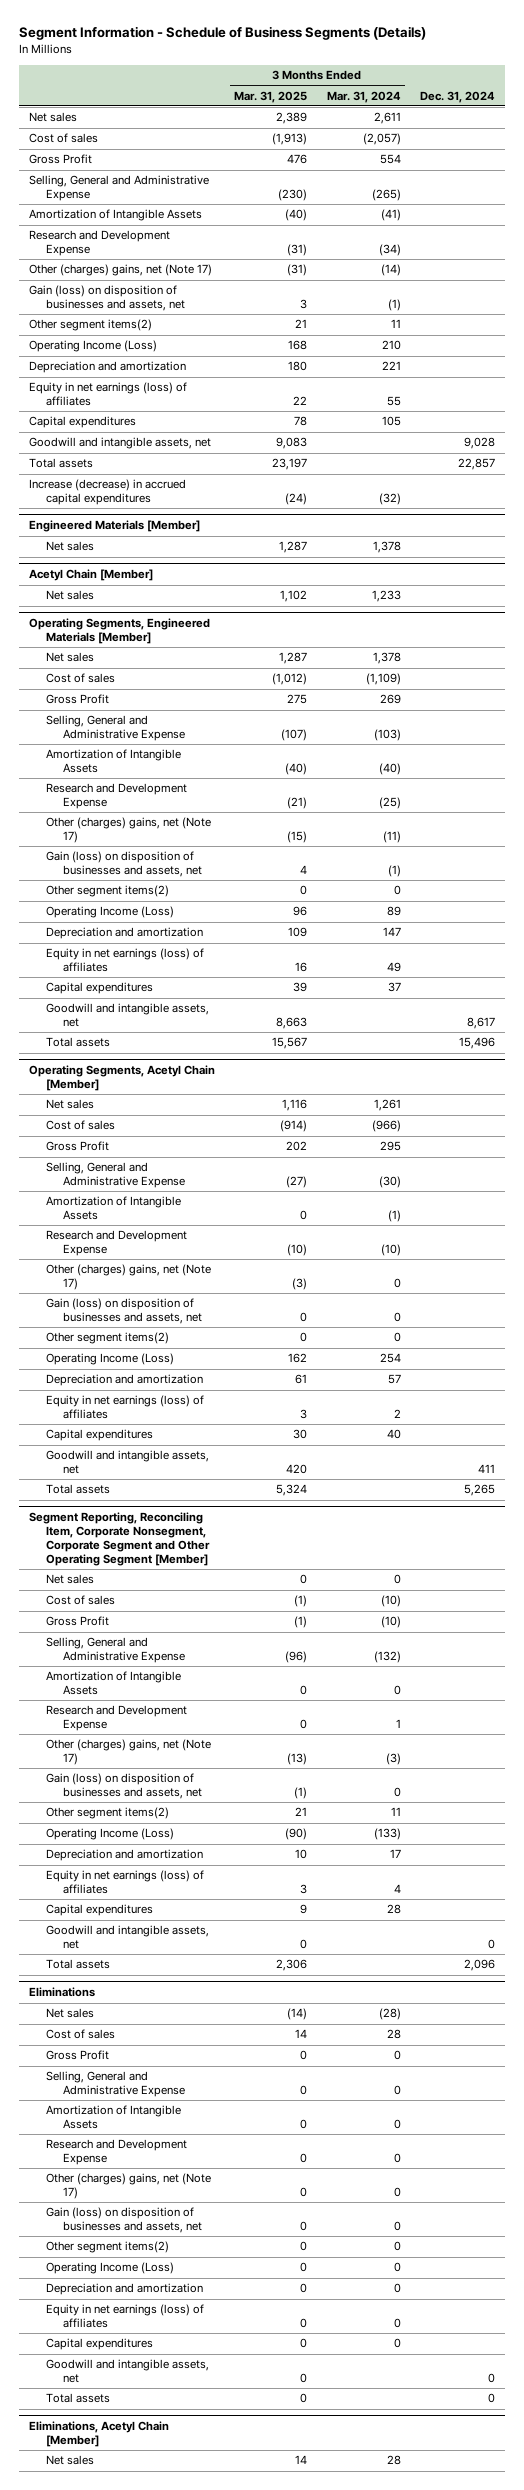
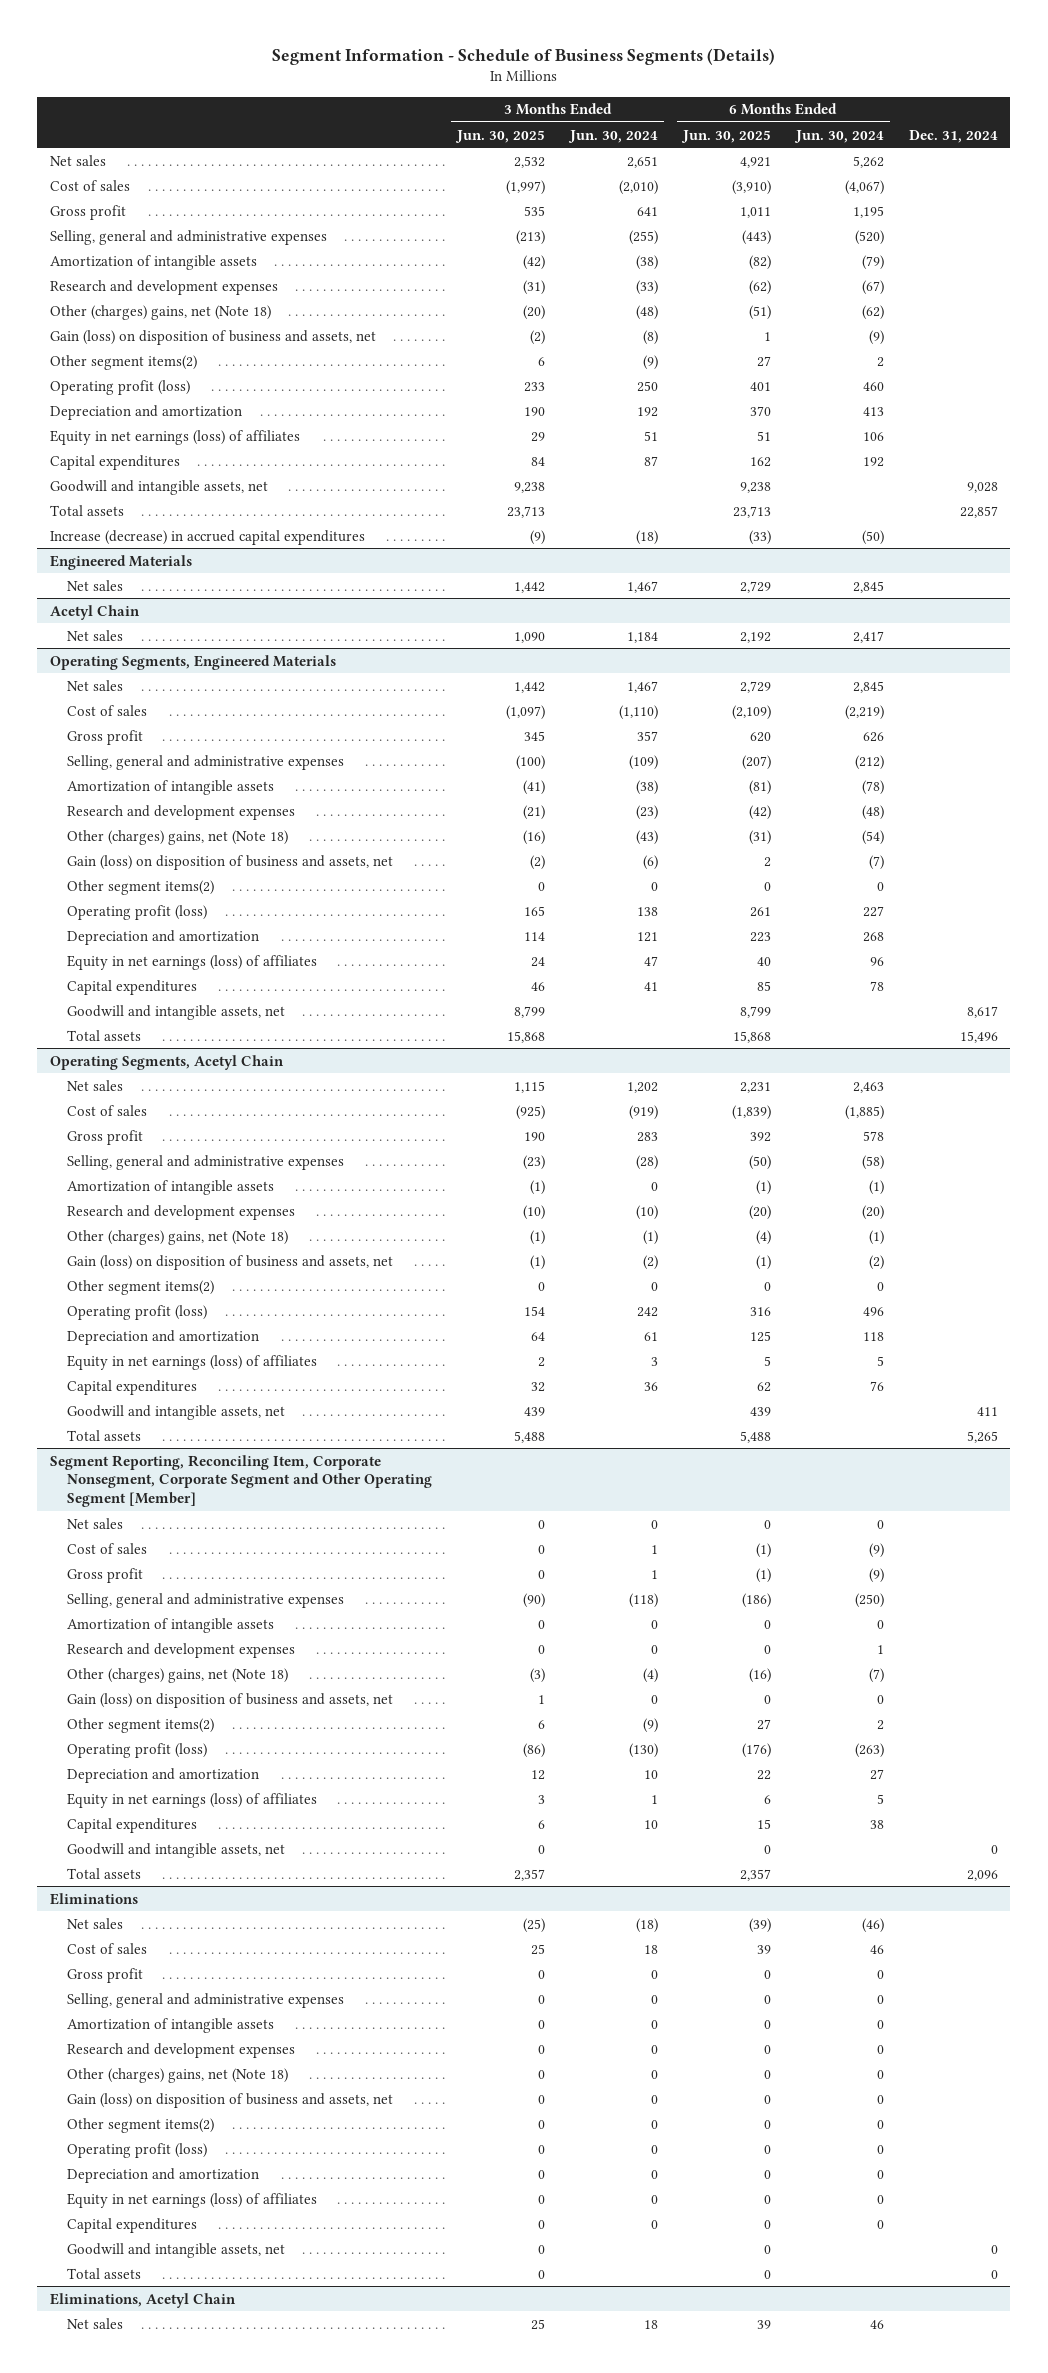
- | 3 Months Ended Mar. 31, 2025 | 3 Months Ended Mar. 31, 2024 | Dec. 31, 2024
+ | 3 Months Ended Jun. 30, 2025 | 3 Months Ended Jun. 30, 2024 | 6 Months Ended Jun. 30, 2025 | 6 Months Ended Jun. 30, 2024 | Dec. 31, 2024
- Gross Profit | 476 | 554 |
- Selling, General and Administrative Expense | (230) | (265) |
- Amortization of Intangible Assets | (40) | (41) |
- Research and Development Expense | (31) | (34) |
- Other (charges) gains, net (Note 17) | (31) | (14) |
- Gain (loss) on disposition of businesses and assets, net | 3 | (1) |
+ Gross profit | 535 | 641 | 1,011 | 1,195 |
+ Selling, general and administrative expenses | (213) | (255) | (443) | (520) |
+ Amortization of intangible assets | (42) | (38) | (82) | (79) |
+ Research and development expenses | (31) | (33) | (62) | (67) |
+ Other (charges) gains, net (Note 18) | (20) | (48) | (51) | (62) |
+ Gain (loss) on disposition of business and assets, net | (2) | (8) | 1 | (9) |
- Operating Income (Loss) | 168 | 210 |
+ Operating profit (loss) | 233 | 250 | 401 | 460 |
- Engineered Materials [Member]
+ Engineered Materials
- Acetyl Chain [Member]
+ Acetyl Chain
- Operating Segments, Engineered Materials [Member]
+ Operating Segments, Engineered Materials
- Gross Profit | 275 | 269 |
- Selling, General and Administrative Expense | (107) | (103) |
- Amortization of Intangible Assets | (40) | (40) |
- Research and Development Expense | (21) | (25) |
- Other (charges) gains, net (Note 17) | (15) | (11) |
- Gain (loss) on disposition of businesses and assets, net | 4 | (1) |
+ Gross profit | 345 | 357 | 620 | 626 |
+ Selling, general and administrative expenses | (100) | (109) | (207) | (212) |
+ Amortization of intangible assets | (41) | (38) | (81) | (78) |
+ Research and development expenses | (21) | (23) | (42) | (48) |
+ Other (charges) gains, net (Note 18) | (16) | (43) | (31) | (54) |
+ Gain (loss) on disposition of business and assets, net | (2) | (6) | 2 | (7) |
- Operating Income (Loss) | 96 | 89 |
+ Operating profit (loss) | 165 | 138 | 261 | 227 |
- Operating Segments, Acetyl Chain [Member]
+ Operating Segments, Acetyl Chain
- Gross Profit | 202 | 295 |
- Selling, General and Administrative Expense | (27) | (30) |
- Amortization of Intangible Assets | 0 | (1) |
- Research and Development Expense | (10) | (10) |
- Other (charges) gains, net (Note 17) | (3) | 0 |
- Gain (loss) on disposition of businesses and assets, net | 0 | 0 |
+ Gross profit | 190 | 283 | 392 | 578 |
+ Selling, general and administrative expenses | (23) | (28) | (50) | (58) |
+ Amortization of intangible assets | (1) | 0 | (1) | (1) |
+ Research and development expenses | (10) | (10) | (20) | (20) |
+ Other (charges) gains, net (Note 18) | (1) | (1) | (4) | (1) |
+ Gain (loss) on disposition of business and assets, net | (1) | (2) | (1) | (2) |
- Operating Income (Loss) | 162 | 254 |
+ Operating profit (loss) | 154 | 242 | 316 | 496 |
@ Segment Reporting, Reconciling Item, Corporate Nonsegment, Corporate Segment and Other Operating Segment [Member]
- Gross Profit | (1) | (10) |
- Selling, General and Administrative Expense | (96) | (132) |
- Amortization of Intangible Assets | 0 | 0 |
- Research and Development Expense | 0 | 1 |
- Other (charges) gains, net (Note 17) | (13) | (3) |
- Gain (loss) on disposition of businesses and assets, net | (1) | 0 |
+ Gross profit | 0 | 1 | (1) | (9) |
+ Selling, general and administrative expenses | (90) | (118) | (186) | (250) |
+ Amortization of intangible assets | 0 | 0 | 0 | 0 |
+ Research and development expenses | 0 | 0 | 0 | 1 |
+ Other (charges) gains, net (Note 18) | (3) | (4) | (16) | (7) |
+ Gain (loss) on disposition of business and assets, net | 1 | 0 | 0 | 0 |
- Operating Income (Loss) | (90) | (133) |
+ Operating profit (loss) | (86) | (130) | (176) | (263) |
@ Eliminations
- Gross Profit | 0 | 0 |
- Selling, General and Administrative Expense | 0 | 0 |
- Amortization of Intangible Assets | 0 | 0 |
- Research and Development Expense | 0 | 0 |
- Other (charges) gains, net (Note 17) | 0 | 0 |
- Gain (loss) on disposition of businesses and assets, net | 0 | 0 |
+ Gross profit | 0 | 0 | 0 | 0 |
+ Selling, general and administrative expenses | 0 | 0 | 0 | 0 |
+ Amortization of intangible assets | 0 | 0 | 0 | 0 |
+ Research and development expenses | 0 | 0 | 0 | 0 |
+ Other (charges) gains, net (Note 18) | 0 | 0 | 0 | 0 |
+ Gain (loss) on disposition of business and assets, net | 0 | 0 | 0 | 0 |
- Operating Income (Loss) | 0 | 0 |
+ Operating profit (loss) | 0 | 0 | 0 | 0 |
- Eliminations, Acetyl Chain [Member]
+ Eliminations, Acetyl Chain

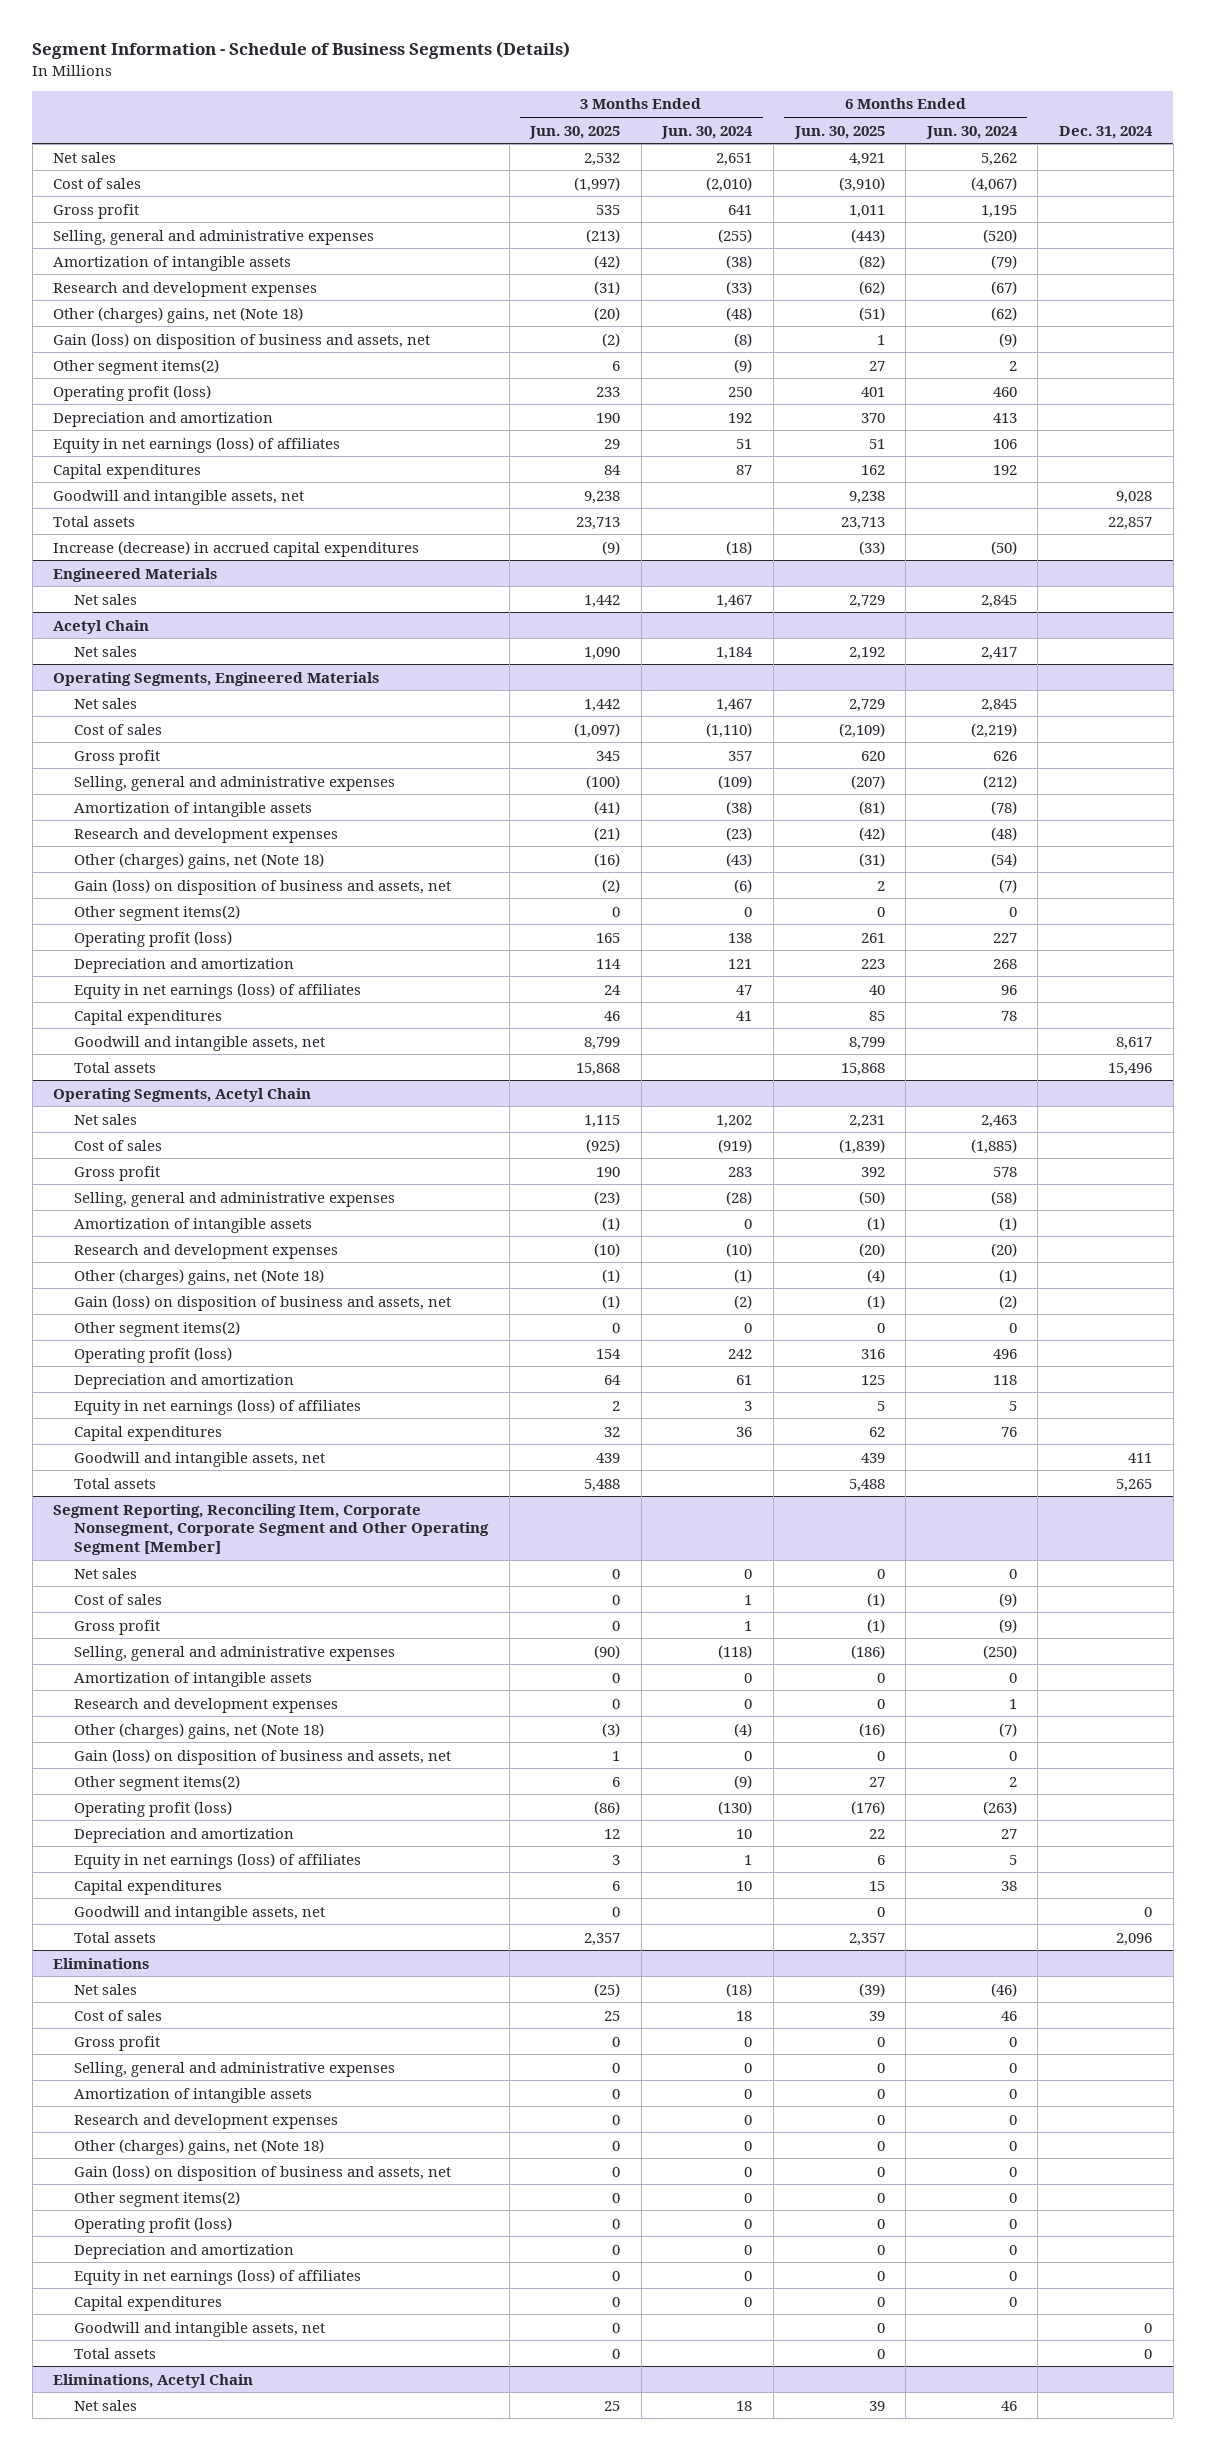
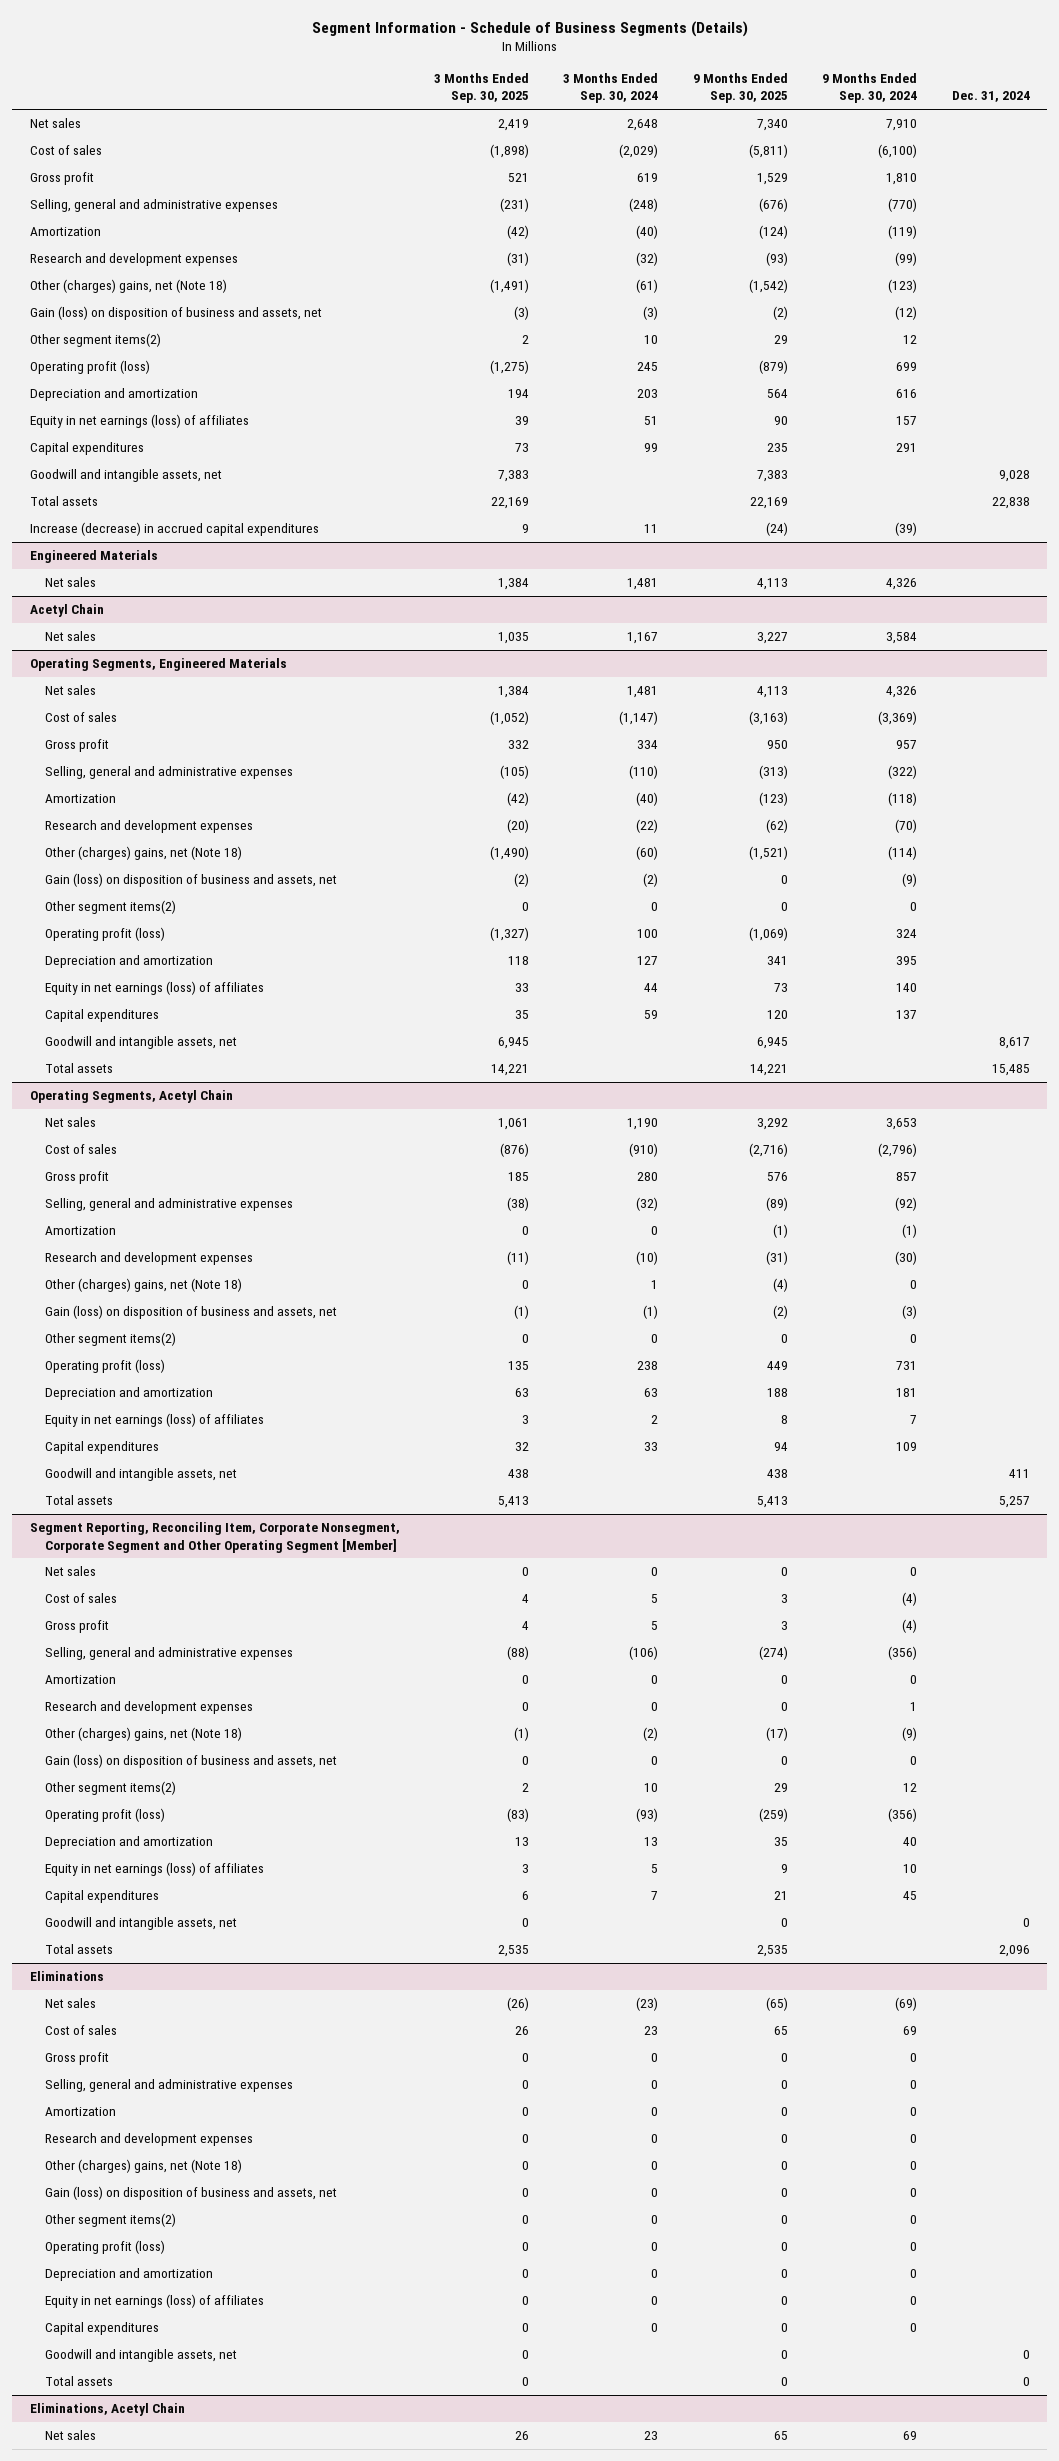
- | 3 Months Ended Jun. 30, 2025 | 3 Months Ended Jun. 30, 2024 | 6 Months Ended Jun. 30, 2025 | 6 Months Ended Jun. 30, 2024 | Dec. 31, 2024
+ | 3 Months Ended Sep. 30, 2025 | 3 Months Ended Sep. 30, 2024 | 9 Months Ended Sep. 30, 2025 | 9 Months Ended Sep. 30, 2024 | Dec. 31, 2024
- Amortization of intangible assets | (42) | (38) | (82) | (79) |
+ Amortization | (42) | (40) | (124) | (119) |
- Total assets | 23,713 | | 23,713 | | 22,857
+ Total assets | 22,169 | | 22,169 | | 22,838
@ Operating Segments, Engineered Materials
- Amortization of intangible assets | (41) | (38) | (81) | (78) |
+ Amortization | (42) | (40) | (123) | (118) |
- Total assets | 15,868 | | 15,868 | | 15,496
+ Total assets | 14,221 | | 14,221 | | 15,485
@ Operating Segments, Acetyl Chain
- Amortization of intangible assets | (1) | 0 | (1) | (1) |
+ Amortization | 0 | 0 | (1) | (1) |
- Total assets | 5,488 | | 5,488 | | 5,265
+ Total assets | 5,413 | | 5,413 | | 5,257
@ Segment Reporting, Reconciling Item, Corporate Nonsegment, Corporate Segment and Other Operating Segment [Member]
- Amortization of intangible assets | 0 | 0 | 0 | 0 |
+ Amortization | 0 | 0 | 0 | 0 |
@ Eliminations
- Amortization of intangible assets | 0 | 0 | 0 | 0 |
+ Amortization | 0 | 0 | 0 | 0 |

